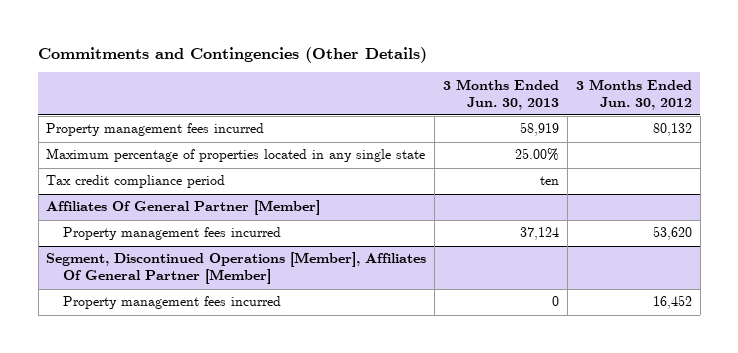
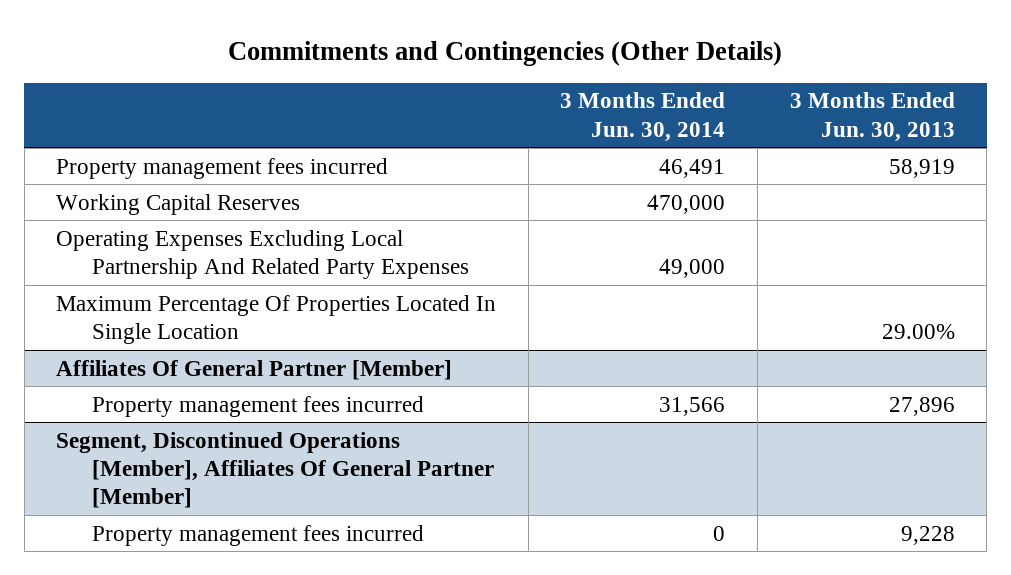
- | 3 Months Ended Jun. 30, 2013 | 3 Months Ended Jun. 30, 2012
+ | 3 Months Ended Jun. 30, 2014 | 3 Months Ended Jun. 30, 2013
- Maximum percentage of properties located in any single state | 25.00% |
- Tax credit compliance period | ten |
+ Working Capital Reserves | 470,000 |
+ Operating Expenses Excluding Local Partnership And Related Party Expenses | 49,000 |
+ Maximum Percentage Of Properties Located In Single Location | | 29.00%
@ Affiliates Of General Partner [Member]
- Property management fees incurred | 37,124 | 53,620
+ Property management fees incurred | 31,566 | 27,896
@ Segment, Discontinued Operations [Member], Affiliates Of General Partner [Member]
- Property management fees incurred | 0 | 16,452
+ Property management fees incurred | 0 | 9,228

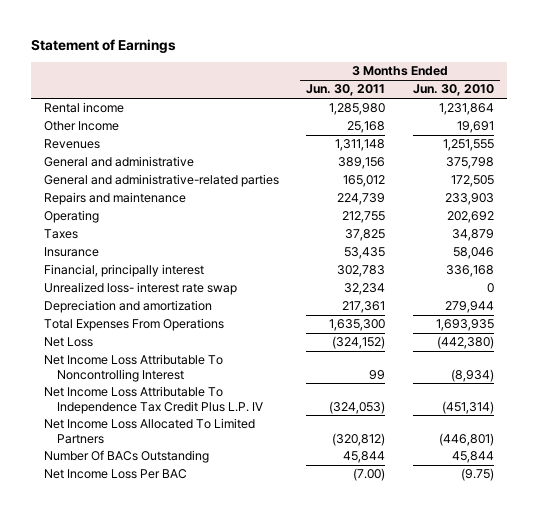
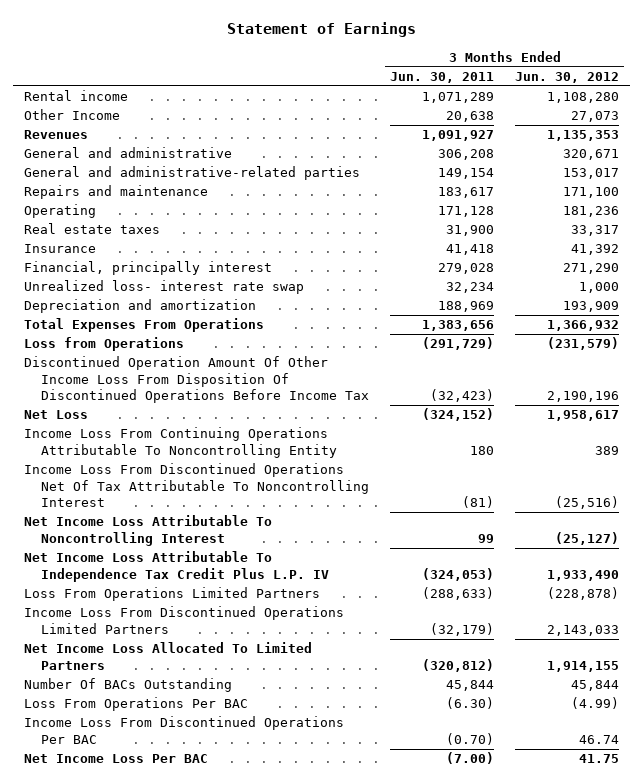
- | 3 Months Ended Jun. 30, 2011 | 3 Months Ended Jun. 30, 2010
+ | 3 Months Ended Jun. 30, 2011 | 3 Months Ended Jun. 30, 2012
- Rental income | 1,285,980 | 1,231,864
- Other Income | 25,168 | 19,691
- Revenues | 1,311,148 | 1,251,555
- General and administrative | 389,156 | 375,798
- General and administrative-related parties | 165,012 | 172,505
- Repairs and maintenance | 224,739 | 233,903
- Operating | 212,755 | 202,692
- Taxes | 37,825 | 34,879
- Insurance | 53,435 | 58,046
- Financial, principally interest | 302,783 | 336,168
+ Rental income | 1,071,289 | 1,108,280
+ Other Income | 20,638 | 27,073
+ Revenues | 1,091,927 | 1,135,353
+ General and administrative | 306,208 | 320,671
+ General and administrative-related parties | 149,154 | 153,017
+ Repairs and maintenance | 183,617 | 171,100
+ Operating | 171,128 | 181,236
+ Real estate taxes | 31,900 | 33,317
+ Insurance | 41,418 | 41,392
+ Financial, principally interest | 279,028 | 271,290
- Depreciation and amortization | 217,361 | 279,944
- Total Expenses From Operations | 1,635,300 | 1,693,935
+ Depreciation and amortization | 188,969 | 193,909
+ Total Expenses From Operations | 1,383,656 | 1,366,932
+ Loss from Operations | (291,729) | (231,579)
+ Discontinued Operation Amount Of Other Income Loss From Disposition Of Discontinued Operations Before Income Tax | (32,423) | 2,190,196
+ Income Loss From Continuing Operations Attributable To Noncontrolling Entity | 180 | 389
+ Income Loss From Discontinued Operations Net Of Tax Attributable To Noncontrolling Interest | (81) | (25,516)
+ Loss From Operations Limited Partners | (288,633) | (228,878)
+ Income Loss From Discontinued Operations Limited Partners | (32,179) | 2,143,033
+ Loss From Operations Per BAC | (6.30) | (4.99)
+ Income Loss From Discontinued Operations Per BAC | (0.70) | 46.74

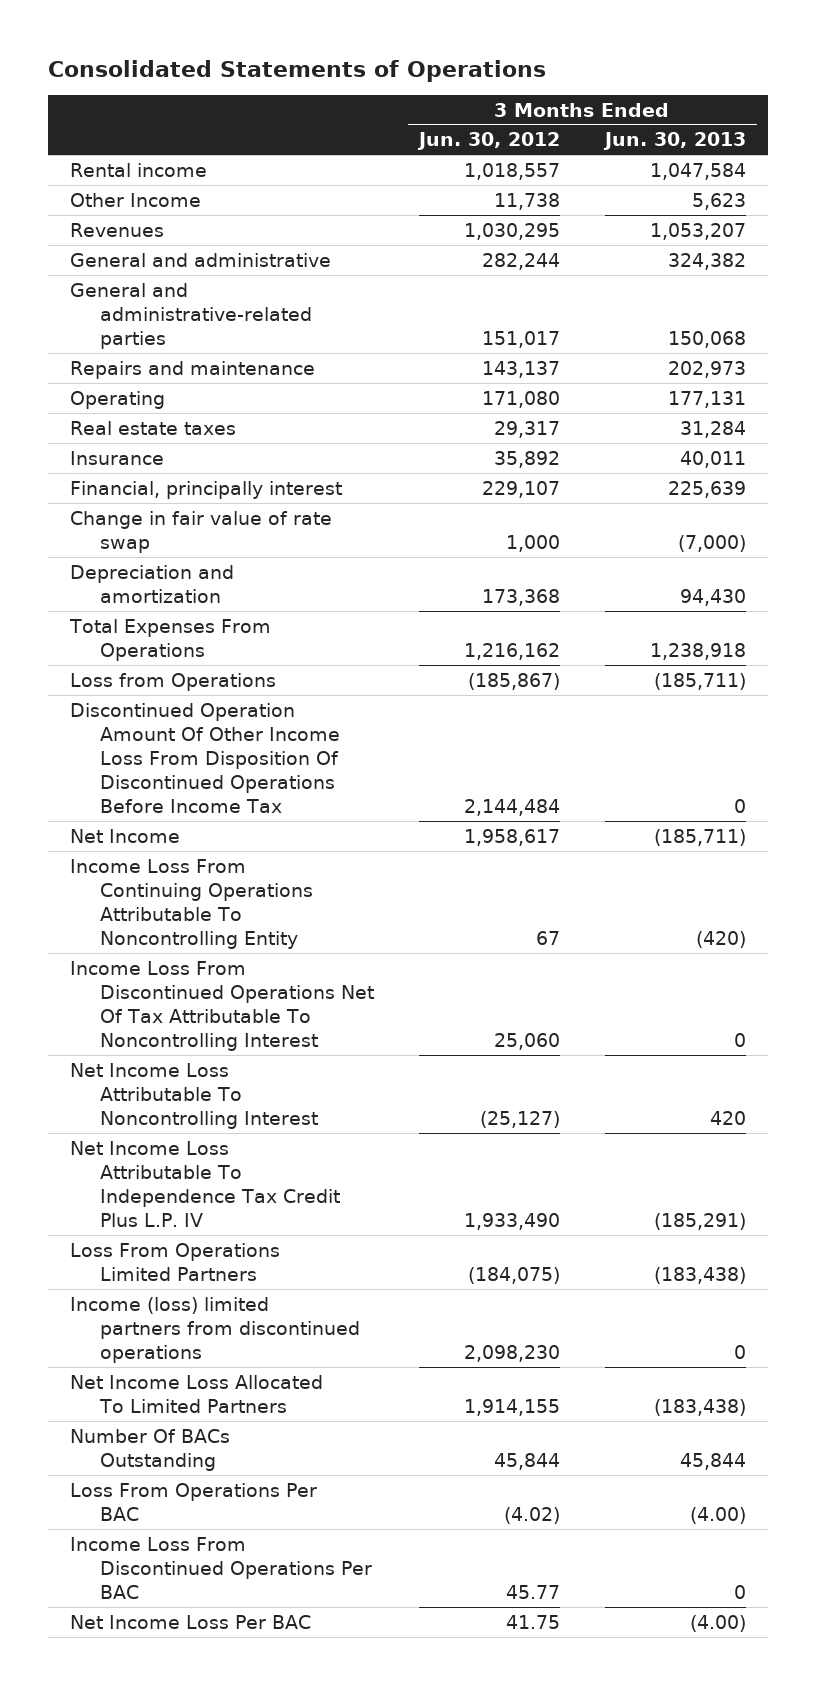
- Statement of Earnings
+ Consolidated Statements of Operations
- | 3 Months Ended Jun. 30, 2011 | 3 Months Ended Jun. 30, 2012
+ | 3 Months Ended Jun. 30, 2012 | 3 Months Ended Jun. 30, 2013
- Rental income | 1,071,289 | 1,108,280
- Other Income | 20,638 | 27,073
- Revenues | 1,091,927 | 1,135,353
- General and administrative | 306,208 | 320,671
- General and administrative-related parties | 149,154 | 153,017
- Repairs and maintenance | 183,617 | 171,100
- Operating | 171,128 | 181,236
- Real estate taxes | 31,900 | 33,317
- Insurance | 41,418 | 41,392
- Financial, principally interest | 279,028 | 271,290
- Unrealized loss- interest rate swap | 32,234 | 1,000
- Depreciation and amortization | 188,969 | 193,909
- Total Expenses From Operations | 1,383,656 | 1,366,932
- Loss from Operations | (291,729) | (231,579)
- Discontinued Operation Amount Of Other Income Loss From Disposition Of Discontinued Operations Before Income Tax | (32,423) | 2,190,196
- Net Loss | (324,152) | 1,958,617
- Income Loss From Continuing Operations Attributable To Noncontrolling Entity | 180 | 389
- Income Loss From Discontinued Operations Net Of Tax Attributable To Noncontrolling Interest | (81) | (25,516)
+ Rental income | 1,018,557 | 1,047,584
+ Other Income | 11,738 | 5,623
+ Revenues | 1,030,295 | 1,053,207
+ General and administrative | 282,244 | 324,382
+ General and administrative-related parties | 151,017 | 150,068
+ Repairs and maintenance | 143,137 | 202,973
+ Operating | 171,080 | 177,131
+ Real estate taxes | 29,317 | 31,284
+ Insurance | 35,892 | 40,011
+ Financial, principally interest | 229,107 | 225,639
+ Change in fair value of rate swap | 1,000 | (7,000)
+ Depreciation and amortization | 173,368 | 94,430
+ Total Expenses From Operations | 1,216,162 | 1,238,918
+ Loss from Operations | (185,867) | (185,711)
+ Discontinued Operation Amount Of Other Income Loss From Disposition Of Discontinued Operations Before Income Tax | 2,144,484 | 0
+ Net Income | 1,958,617 | (185,711)
+ Income Loss From Continuing Operations Attributable To Noncontrolling Entity | 67 | (420)
+ Income Loss From Discontinued Operations Net Of Tax Attributable To Noncontrolling Interest | 25,060 | 0
- Loss From Operations Limited Partners | (288,633) | (228,878)
- Income Loss From Discontinued Operations Limited Partners | (32,179) | 2,143,033
+ Loss From Operations Limited Partners | (184,075) | (183,438)
+ Income (loss) limited partners from discontinued operations | 2,098,230 | 0
- Loss From Operations Per BAC | (6.30) | (4.99)
- Income Loss From Discontinued Operations Per BAC | (0.70) | 46.74
+ Loss From Operations Per BAC | (4.02) | (4.00)
+ Income Loss From Discontinued Operations Per BAC | 45.77 | 0

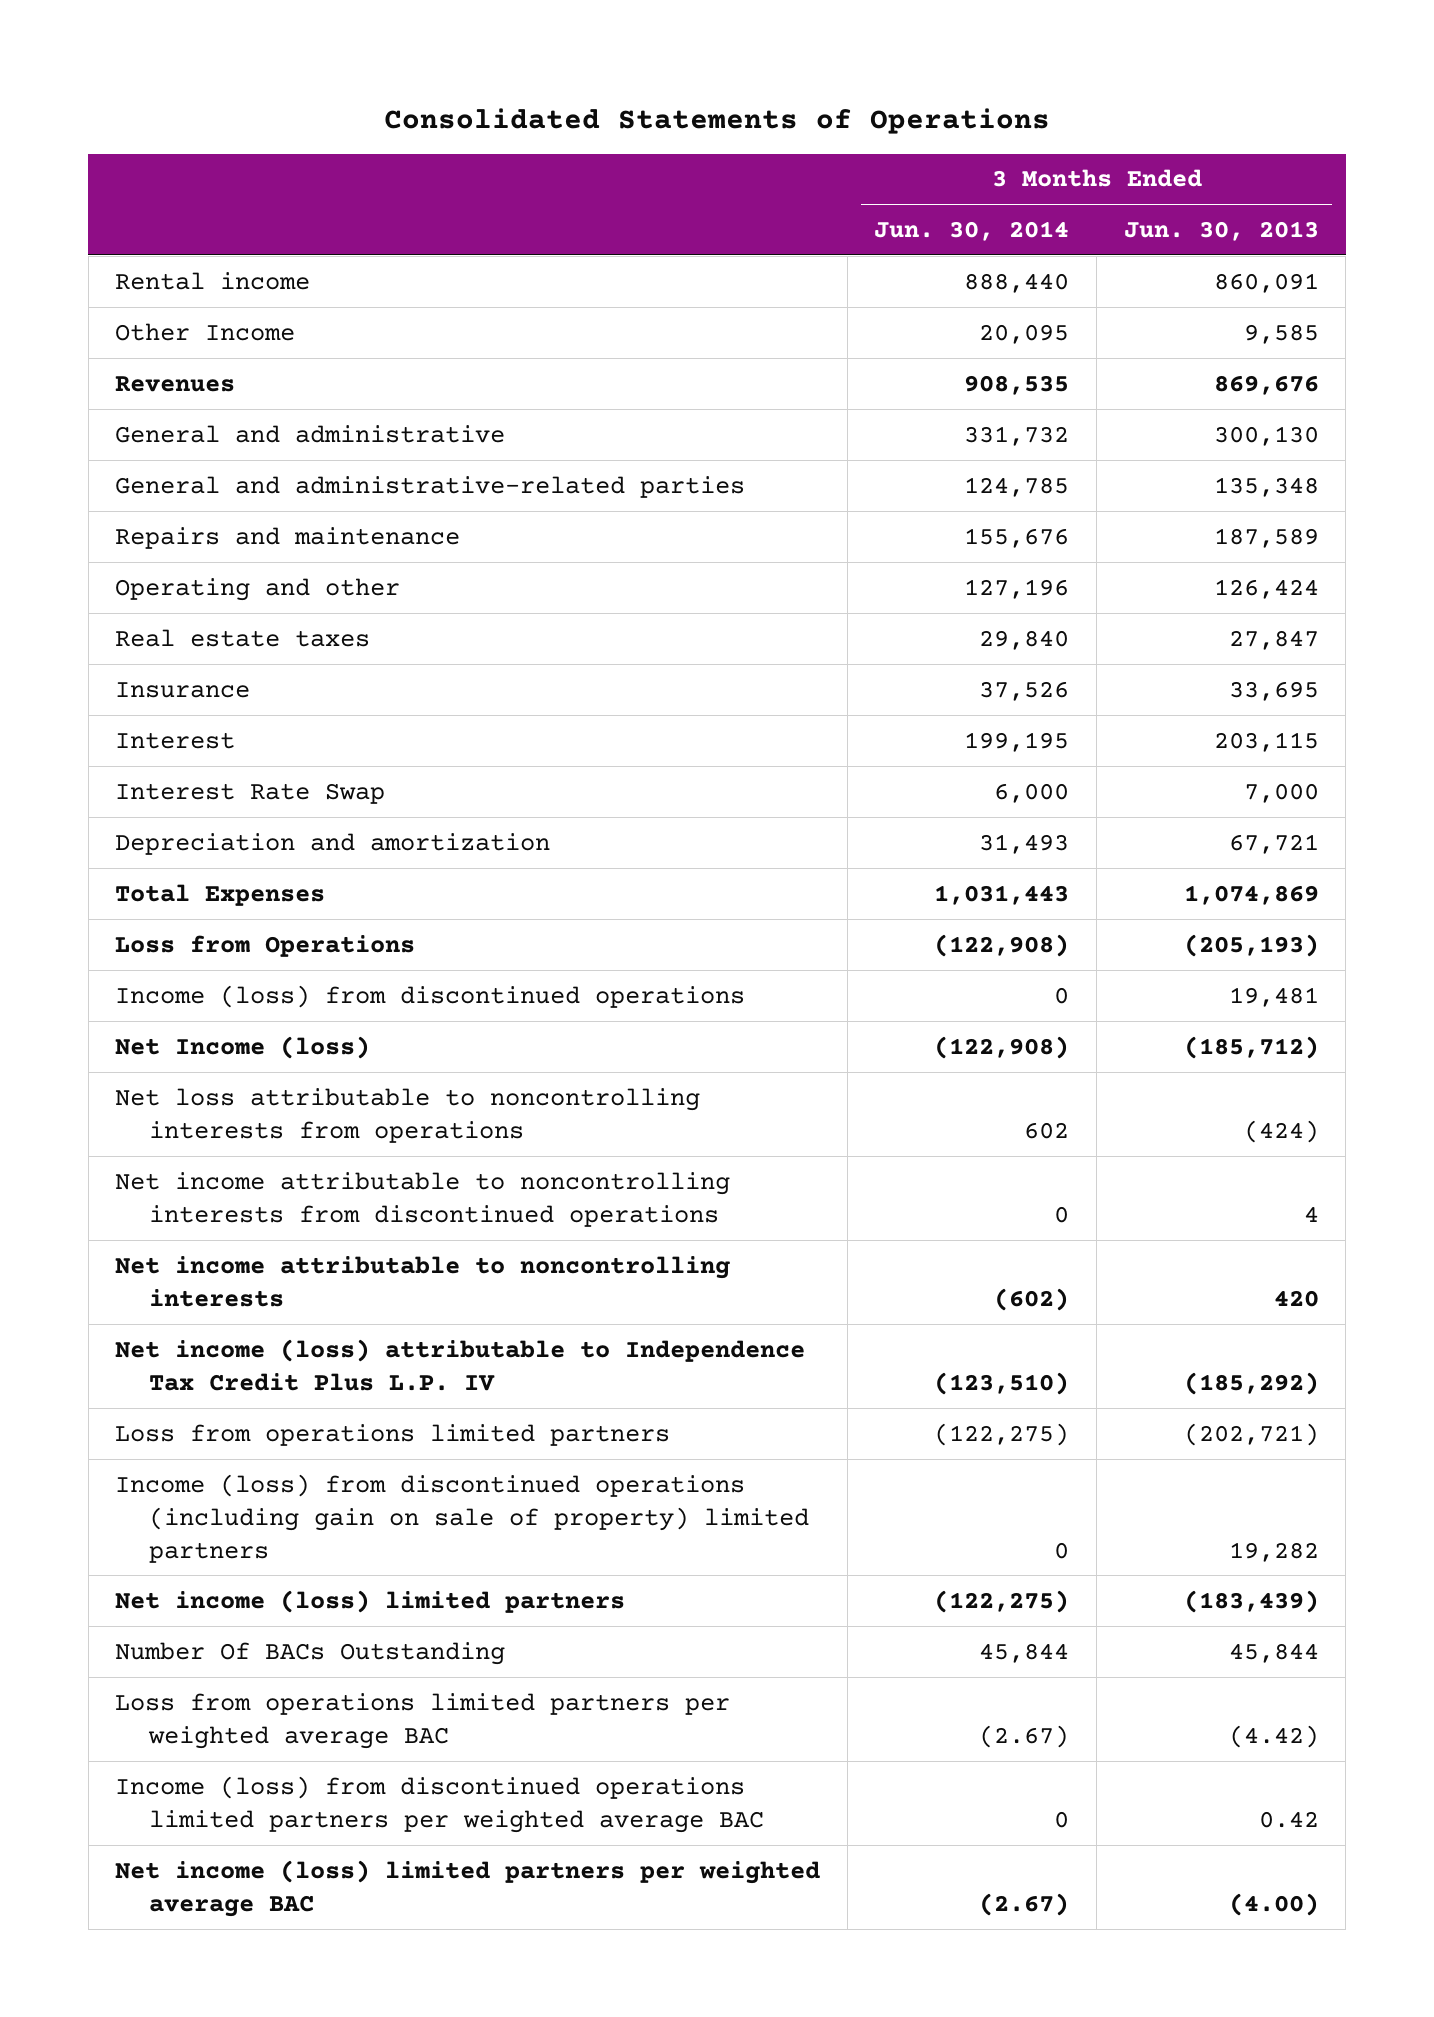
- | 3 Months Ended Jun. 30, 2012 | 3 Months Ended Jun. 30, 2013
+ | 3 Months Ended Jun. 30, 2014 | 3 Months Ended Jun. 30, 2013
- Rental income | 1,018,557 | 1,047,584
- Other Income | 11,738 | 5,623
- Revenues | 1,030,295 | 1,053,207
- General and administrative | 282,244 | 324,382
- General and administrative-related parties | 151,017 | 150,068
- Repairs and maintenance | 143,137 | 202,973
- Operating | 171,080 | 177,131
- Real estate taxes | 29,317 | 31,284
- Insurance | 35,892 | 40,011
- Financial, principally interest | 229,107 | 225,639
- Change in fair value of rate swap | 1,000 | (7,000)
- Depreciation and amortization | 173,368 | 94,430
- Total Expenses From Operations | 1,216,162 | 1,238,918
- Loss from Operations | (185,867) | (185,711)
- Discontinued Operation Amount Of Other Income Loss From Disposition Of Discontinued Operations Before Income Tax | 2,144,484 | 0
- Net Income | 1,958,617 | (185,711)
- Income Loss From Continuing Operations Attributable To Noncontrolling Entity | 67 | (420)
- Income Loss From Discontinued Operations Net Of Tax Attributable To Noncontrolling Interest | 25,060 | 0
- Net Income Loss Attributable To Noncontrolling Interest | (25,127) | 420
- Net Income Loss Attributable To Independence Tax Credit Plus L.P. IV | 1,933,490 | (185,291)
- Loss From Operations Limited Partners | (184,075) | (183,438)
- Income (loss) limited partners from discontinued operations | 2,098,230 | 0
- Net Income Loss Allocated To Limited Partners | 1,914,155 | (183,438)
+ Rental income | 888,440 | 860,091
+ Other Income | 20,095 | 9,585
+ Revenues | 908,535 | 869,676
+ General and administrative | 331,732 | 300,130
+ General and administrative-related parties | 124,785 | 135,348
+ Repairs and maintenance | 155,676 | 187,589
+ Operating and other | 127,196 | 126,424
+ Real estate taxes | 29,840 | 27,847
+ Insurance | 37,526 | 33,695
+ Interest | 199,195 | 203,115
+ Interest Rate Swap | 6,000 | 7,000
+ Depreciation and amortization | 31,493 | 67,721
+ Total Expenses | 1,031,443 | 1,074,869
+ Loss from Operations | (122,908) | (205,193)
+ Income (loss) from discontinued operations | 0 | 19,481
+ Net Income (loss) | (122,908) | (185,712)
+ Net loss attributable to noncontrolling interests from operations | 602 | (424)
+ Net income attributable to noncontrolling interests from discontinued operations | 0 | 4
+ Net income attributable to noncontrolling interests | (602) | 420
+ Net income (loss) attributable to Independence Tax Credit Plus L.P. IV | (123,510) | (185,292)
+ Loss from operations limited partners | (122,275) | (202,721)
+ Income (loss) from discontinued operations (including gain on sale of property) limited partners | 0 | 19,282
+ Net income (loss) limited partners | (122,275) | (183,439)
- Loss From Operations Per BAC | (4.02) | (4.00)
- Income Loss From Discontinued Operations Per BAC | 45.77 | 0
- Net Income Loss Per BAC | 41.75 | (4.00)
+ Loss from operations limited partners per weighted average BAC | (2.67) | (4.42)
+ Income (loss) from discontinued operations limited partners per weighted average BAC | 0 | 0.42
+ Net income (loss) limited partners per weighted average BAC | (2.67) | (4.00)

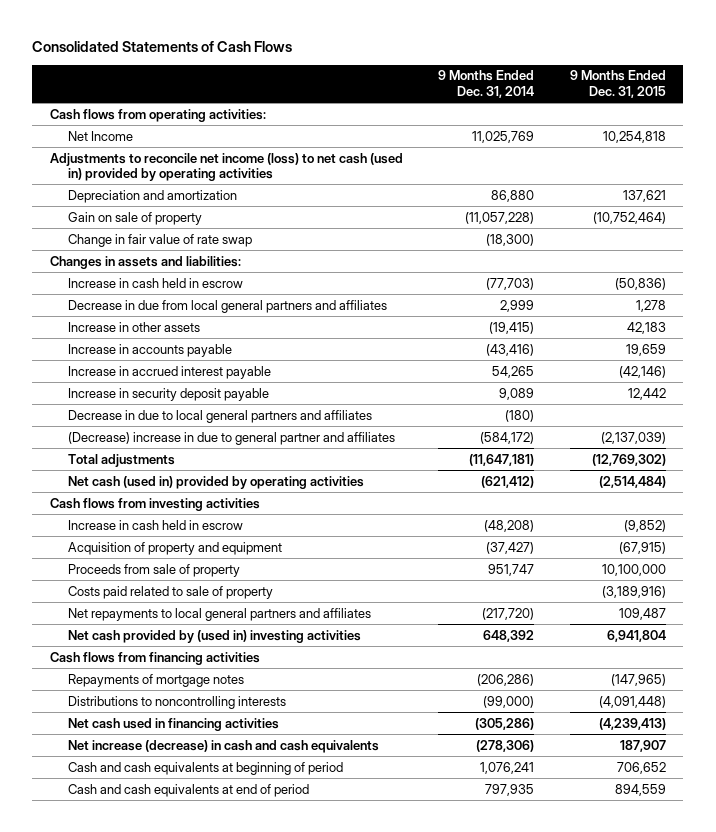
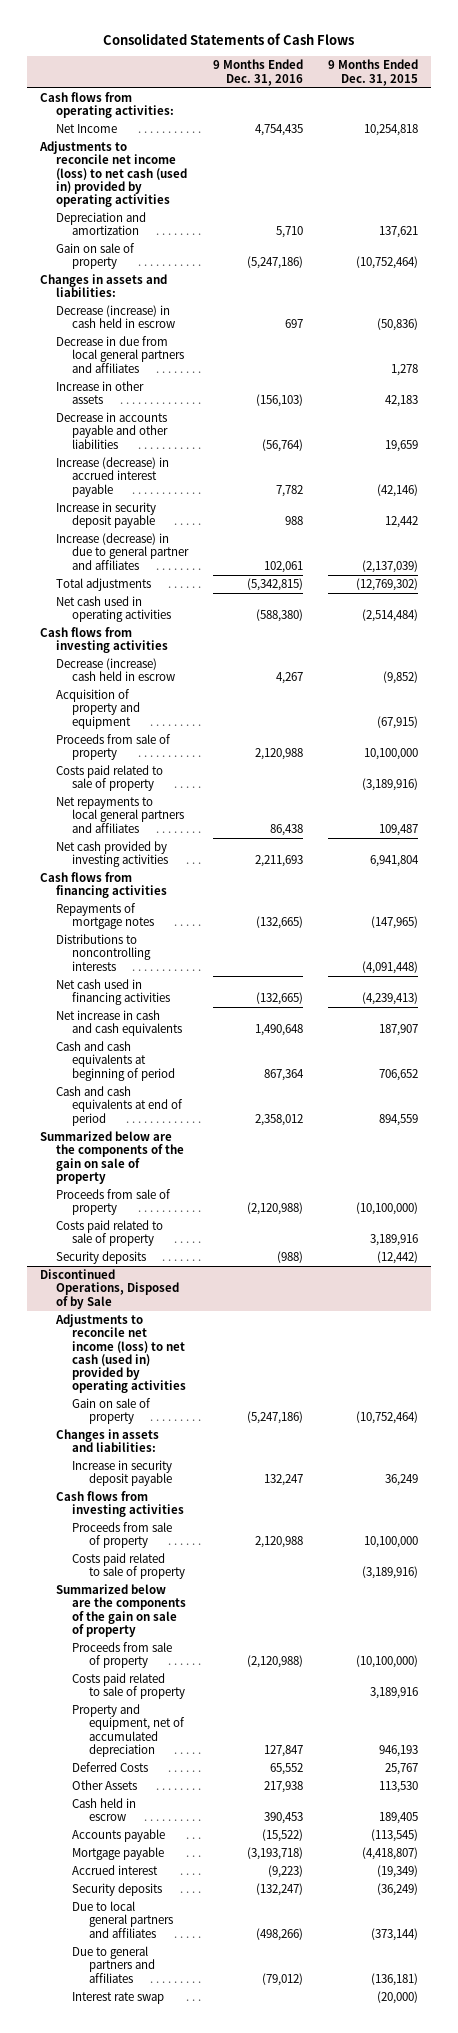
- | 9 Months Ended Dec. 31, 2014 | 9 Months Ended Dec. 31, 2015
+ | 9 Months Ended Dec. 31, 2016 | 9 Months Ended Dec. 31, 2015
- Change in fair value of rate swap | (18,300) |
- Increase in cash held in escrow | (77,703) | (50,836)
+ Decrease (increase) in cash held in escrow | 697 | (50,836)
- Increase in accounts payable | (43,416) | 19,659
- Increase in accrued interest payable | 54,265 | (42,146)
+ Decrease in accounts payable and other liabilities | (56,764) | 19,659
+ Increase (decrease) in accrued interest payable | 7,782 | (42,146)
- Decrease in due to local general partners and affiliates | (180) |
- (Decrease) increase in due to general partner and affiliates | (584,172) | (2,137,039)
+ Increase (decrease) in due to general partner and affiliates | 102,061 | (2,137,039)
- Net cash (used in) provided by operating activities | (621,412) | (2,514,484)
+ Net cash used in operating activities | (588,380) | (2,514,484)
- Increase in cash held in escrow | (48,208) | (9,852)
+ Decrease (increase) cash held in escrow | 4,267 | (9,852)
- Net cash provided by (used in) investing activities | 648,392 | 6,941,804
+ Net cash provided by investing activities | 2,211,693 | 6,941,804
- Net increase (decrease) in cash and cash equivalents | (278,306) | 187,907
+ Net increase in cash and cash equivalents | 1,490,648 | 187,907
+ Summarized below are the components of the gain on sale of property
+ Proceeds from sale of property | (2,120,988) | (10,100,000)
+ Costs paid related to sale of property | | 3,189,916
+ Security deposits | (988) | (12,442)
+ Discontinued Operations, Disposed of by Sale
+ Adjustments to reconcile net income (loss) to net cash (used in) provided by operating activities
+ Gain on sale of property | (5,247,186) | (10,752,464)
+ Changes in assets and liabilities:
+ Increase in security deposit payable | 132,247 | 36,249
+ Cash flows from investing activities
+ Proceeds from sale of property | 2,120,988 | 10,100,000
+ Costs paid related to sale of property | | (3,189,916)
+ Summarized below are the components of the gain on sale of property
+ Proceeds from sale of property | (2,120,988) | (10,100,000)
+ Costs paid related to sale of property | | 3,189,916
+ Property and equipment, net of accumulated depreciation | 127,847 | 946,193
+ Deferred Costs | 65,552 | 25,767
+ Other Assets | 217,938 | 113,530
+ Cash held in escrow | 390,453 | 189,405
+ Accounts payable | (15,522) | (113,545)
+ Mortgage payable | (3,193,718) | (4,418,807)
+ Accrued interest | (9,223) | (19,349)
+ Security deposits | (132,247) | (36,249)
+ Due to local general partners and affiliates | (498,266) | (373,144)
+ Due to general partners and affiliates | (79,012) | (136,181)
+ Interest rate swap | | (20,000)

